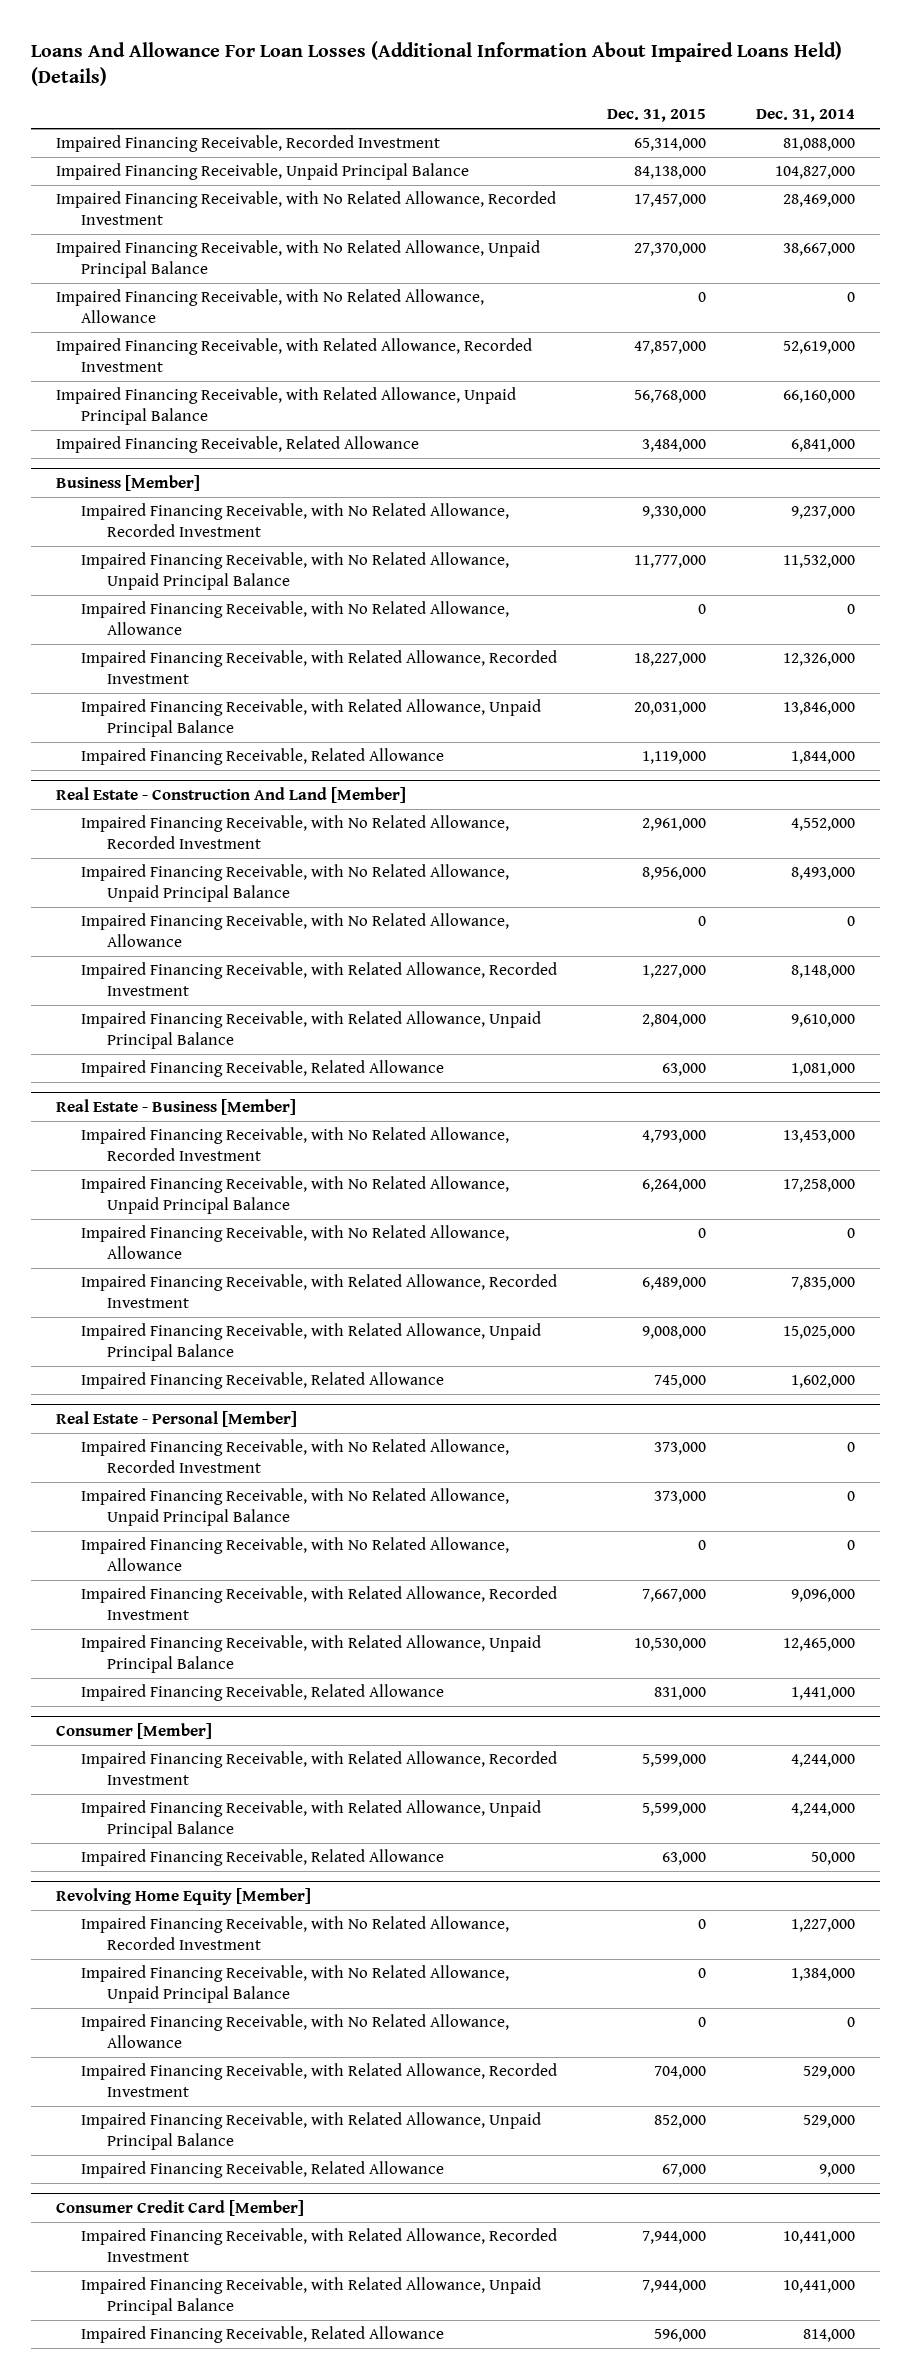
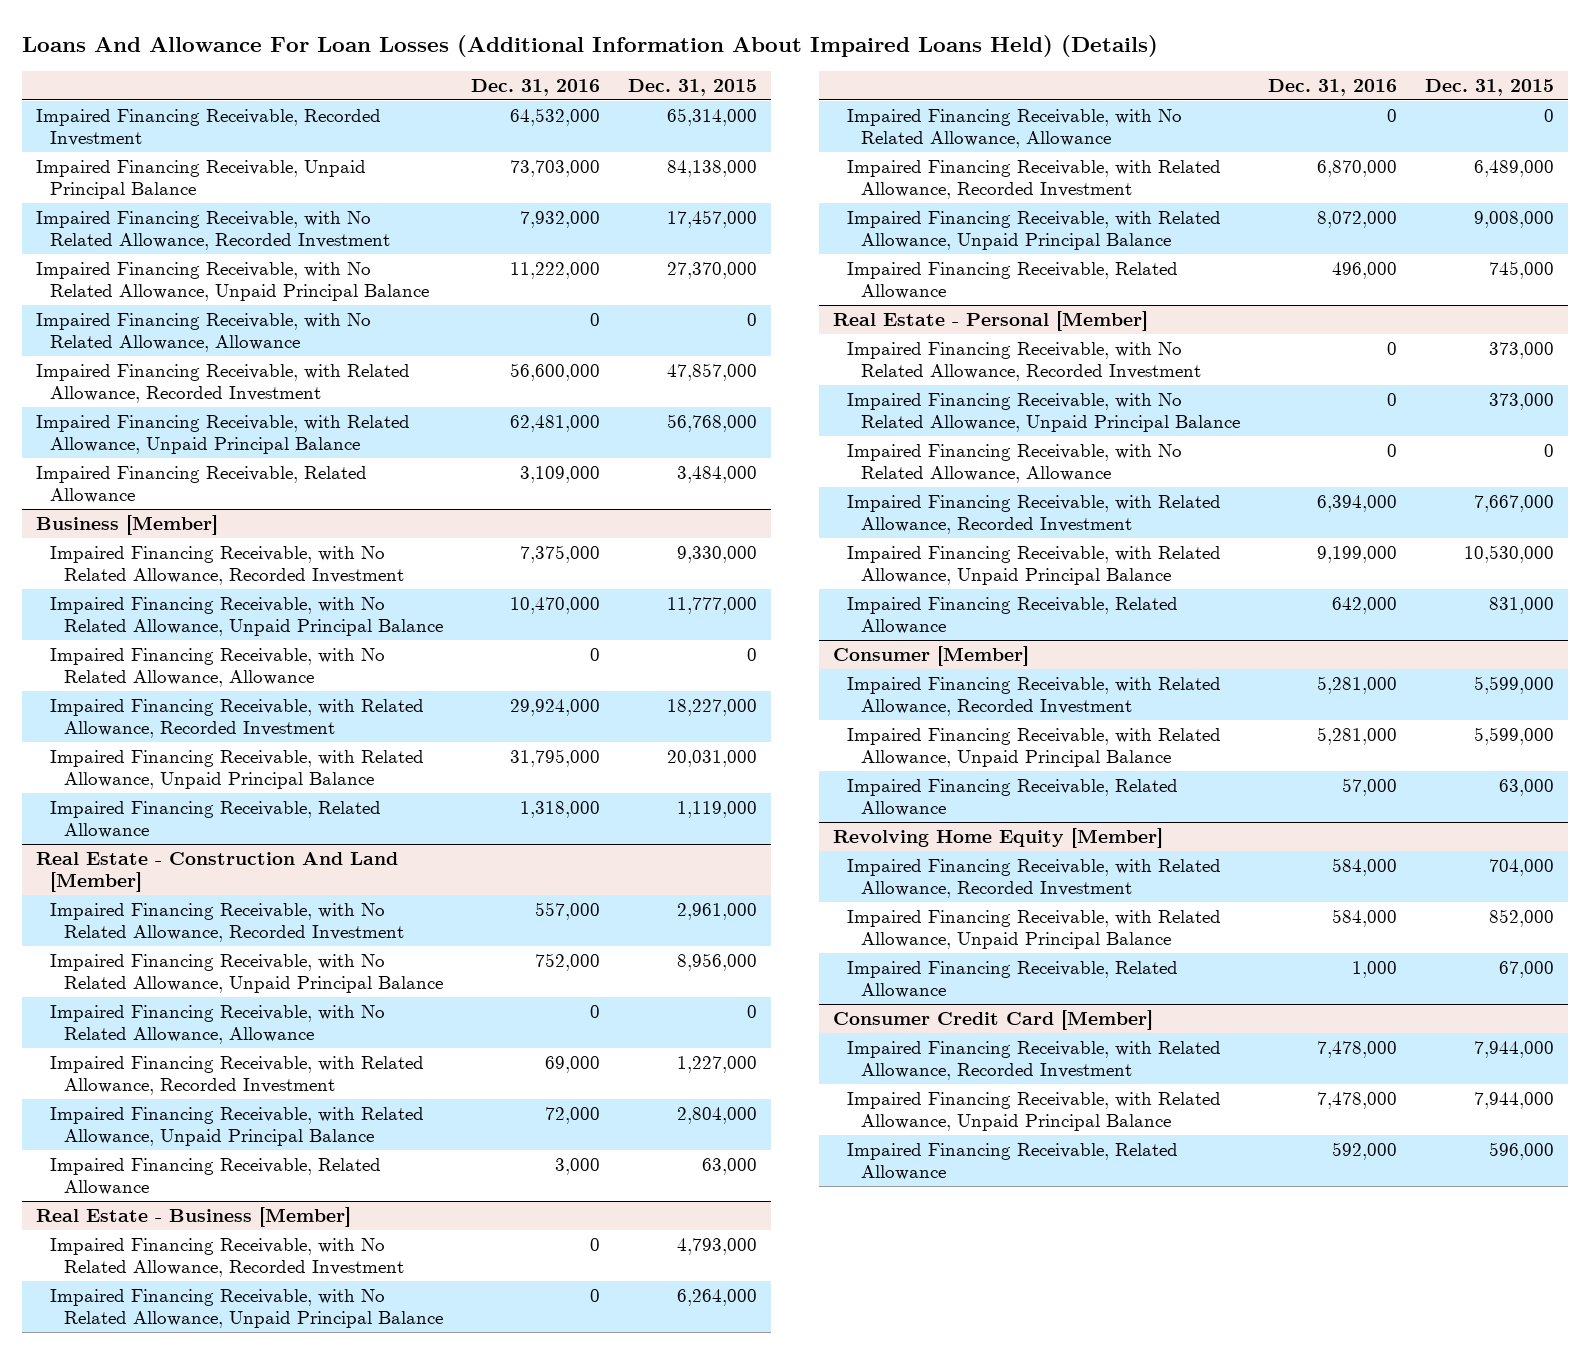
- | Dec. 31, 2015 | Dec. 31, 2014
+ | Dec. 31, 2016 | Dec. 31, 2015
@ Revolving Home Equity [Member]
- Impaired Financing Receivable, with No Related Allowance, Recorded Investment | 0 | 1,227,000
- Impaired Financing Receivable, with No Related Allowance, Unpaid Principal Balance | 0 | 1,384,000
- Impaired Financing Receivable, with No Related Allowance, Allowance | 0 | 0

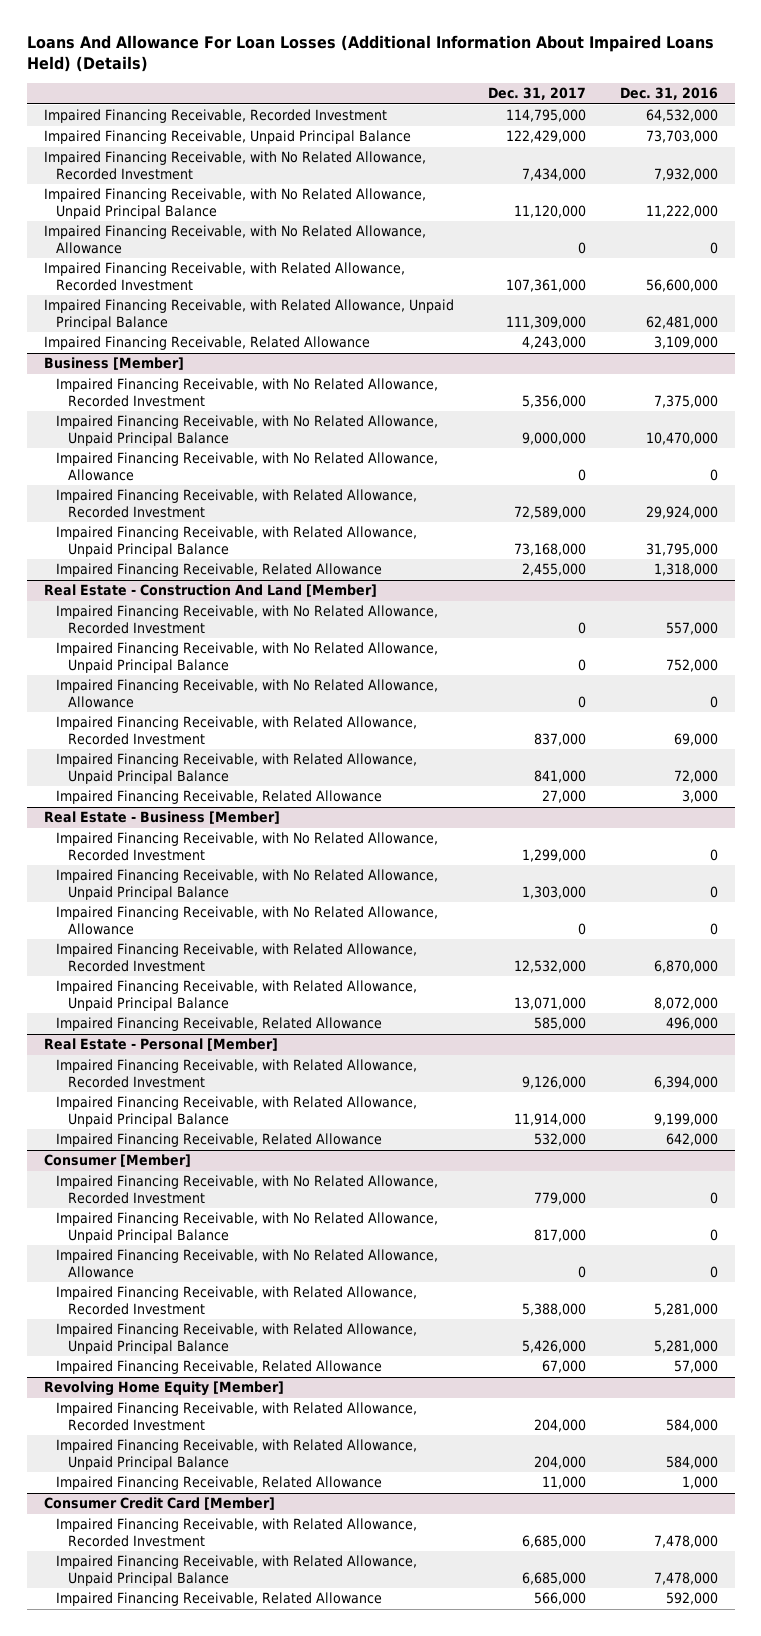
- | Dec. 31, 2016 | Dec. 31, 2015
+ | Dec. 31, 2017 | Dec. 31, 2016
@ Real Estate - Personal [Member]
- Impaired Financing Receivable, with No Related Allowance, Recorded Investment | 0 | 373,000
- Impaired Financing Receivable, with No Related Allowance, Unpaid Principal Balance | 0 | 373,000
- Impaired Financing Receivable, with No Related Allowance, Allowance | 0 | 0
@ Consumer [Member]
+ Impaired Financing Receivable, with No Related Allowance, Recorded Investment | 779,000 | 0
+ Impaired Financing Receivable, with No Related Allowance, Unpaid Principal Balance | 817,000 | 0
+ Impaired Financing Receivable, with No Related Allowance, Allowance | 0 | 0

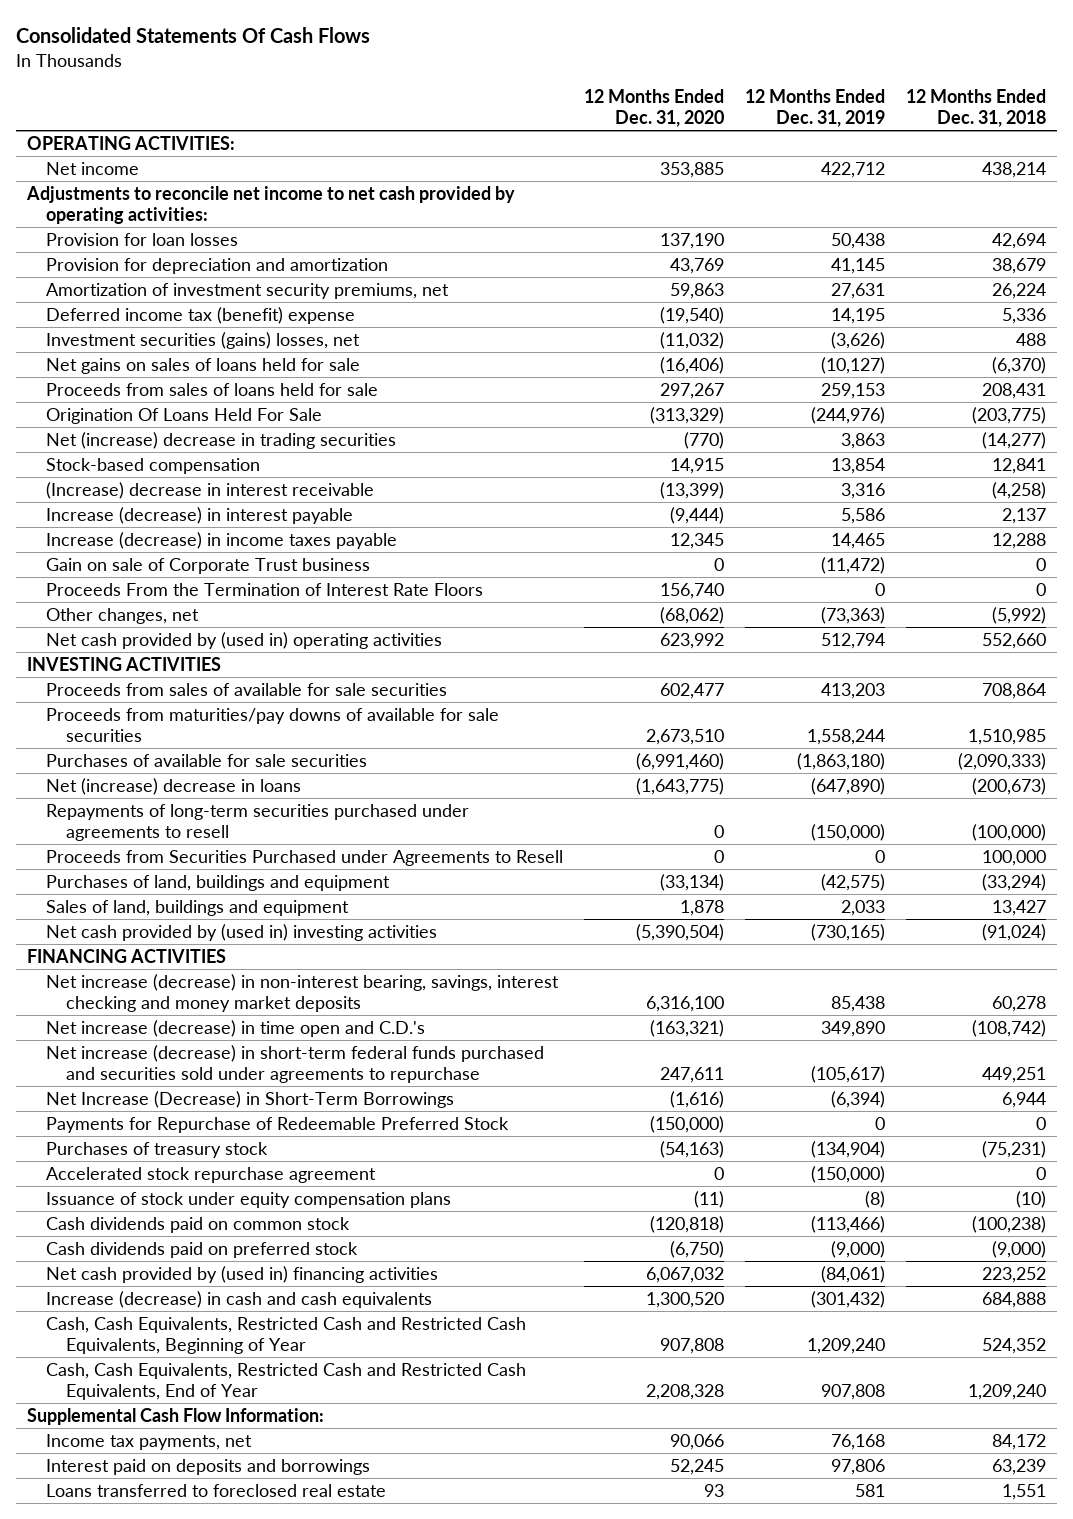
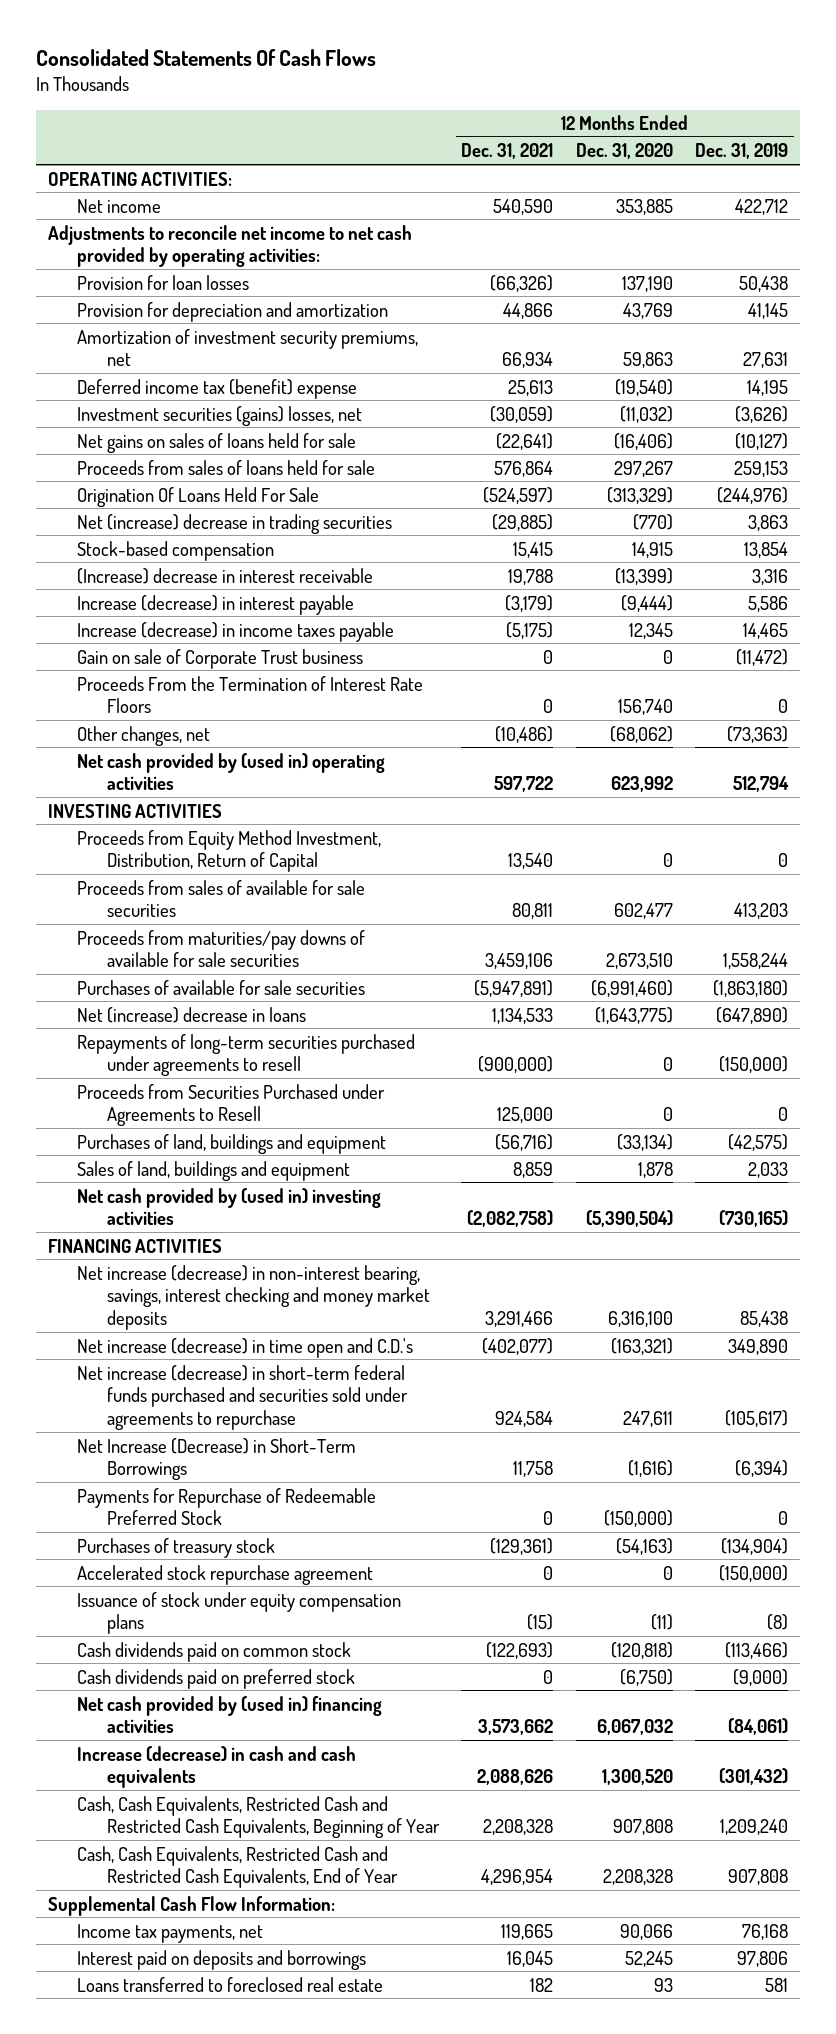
- | 12 Months Ended Dec. 31, 2020 | 12 Months Ended Dec. 31, 2019 | 12 Months Ended Dec. 31, 2018
+ | 12 Months Ended Dec. 31, 2021 | 12 Months Ended Dec. 31, 2020 | 12 Months Ended Dec. 31, 2019
+ Proceeds from Equity Method Investment, Distribution, Return of Capital | 13,540 | 0 | 0

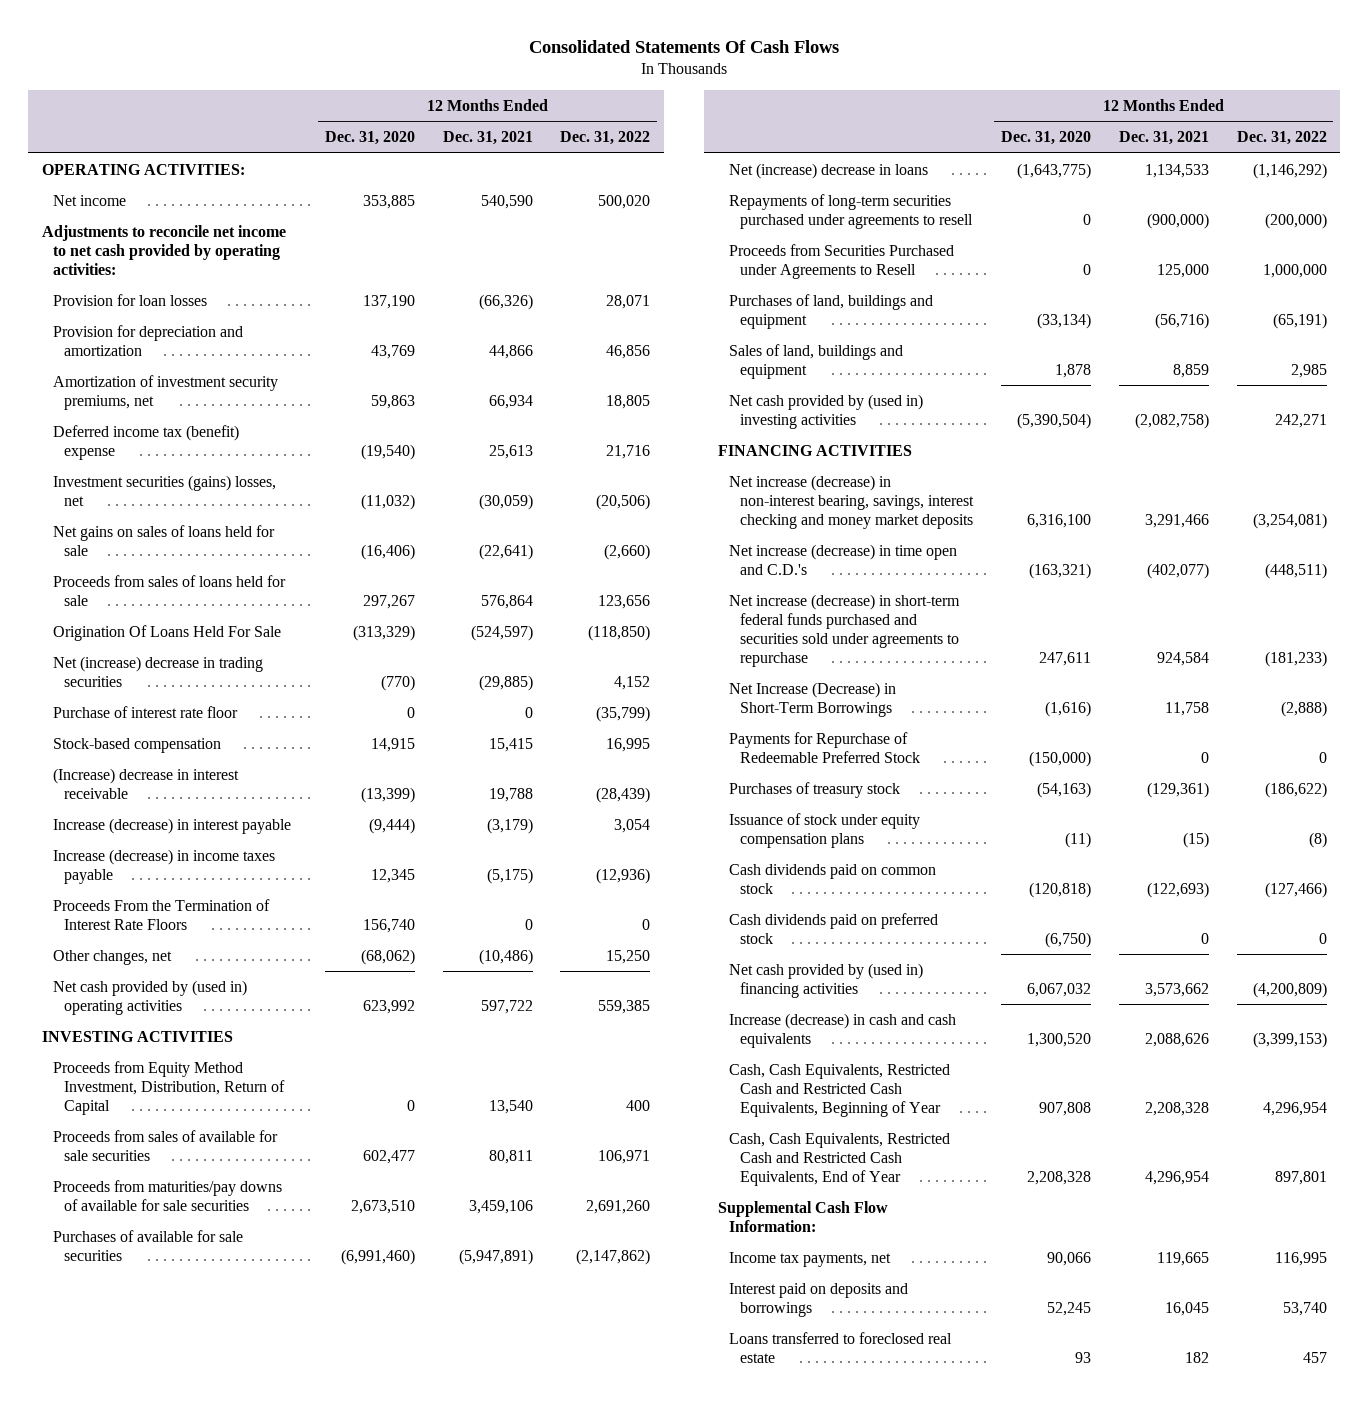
- | 12 Months Ended Dec. 31, 2021 | 12 Months Ended Dec. 31, 2020 | 12 Months Ended Dec. 31, 2019
+ | 12 Months Ended Dec. 31, 2020 | 12 Months Ended Dec. 31, 2021 | 12 Months Ended Dec. 31, 2022
+ Purchase of interest rate floor | 0 | 0 | (35,799)
- Gain on sale of Corporate Trust business | 0 | 0 | (11,472)
- Accelerated stock repurchase agreement | 0 | 0 | (150,000)

